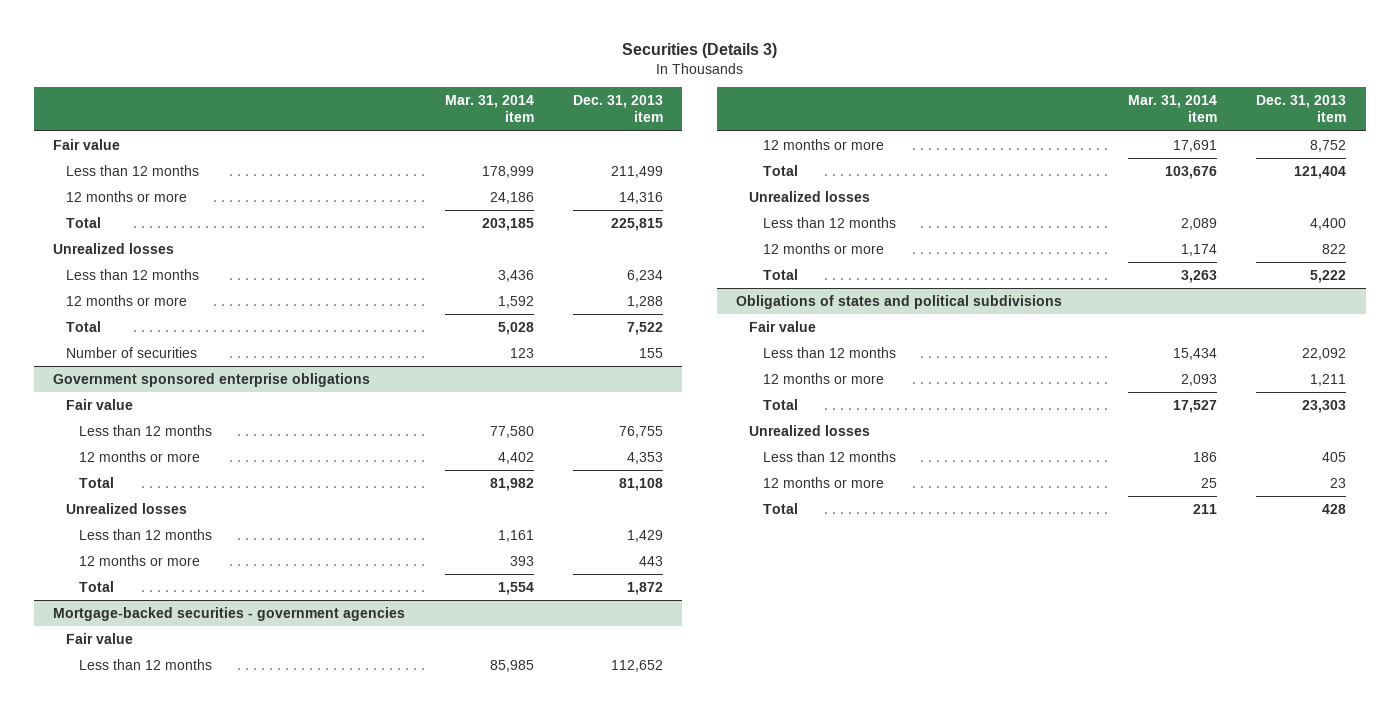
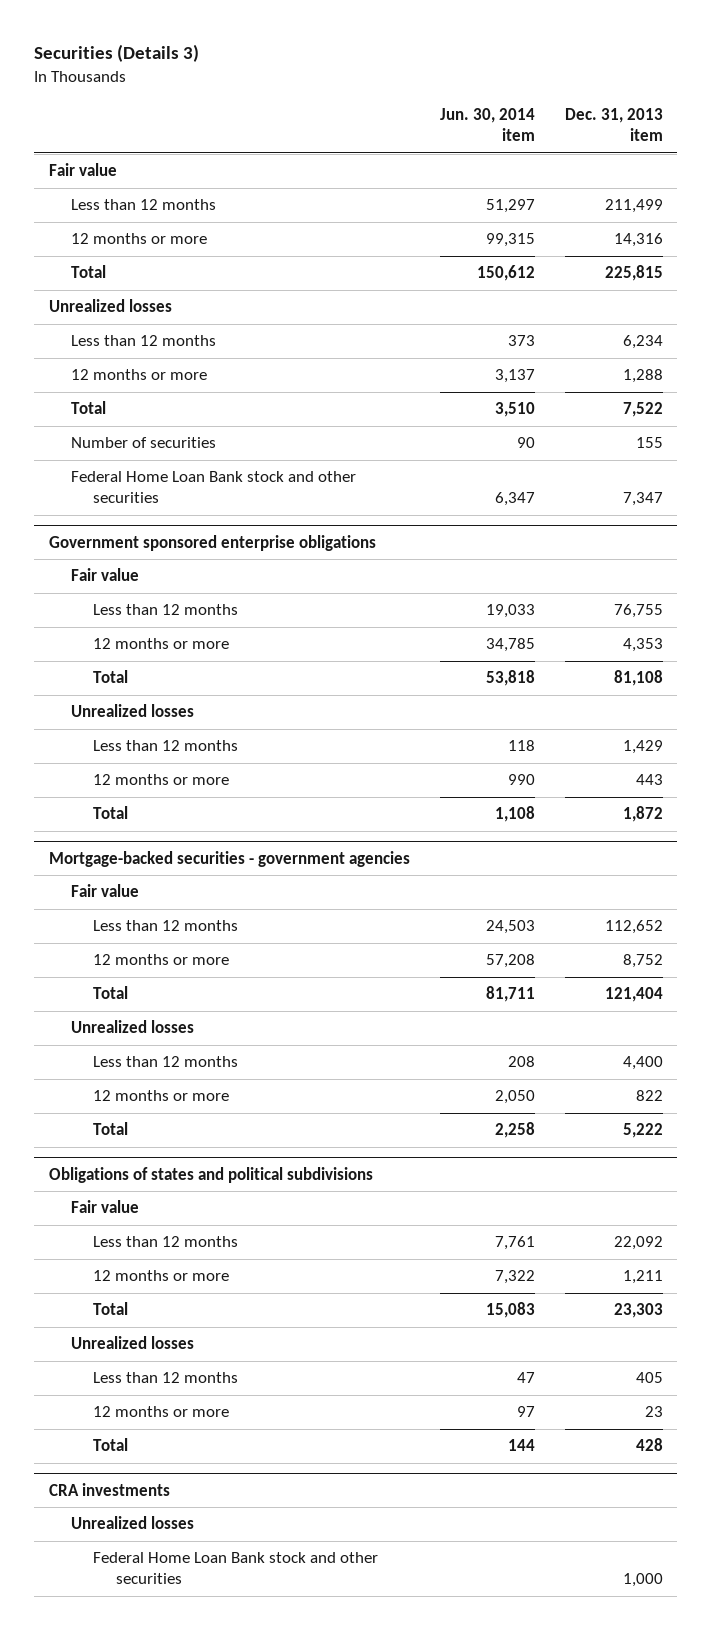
- | Mar. 31, 2014 item | Dec. 31, 2013 item
+ | Jun. 30, 2014 item | Dec. 31, 2013 item
+ Federal Home Loan Bank stock and other securities | 6,347 | 7,347
+ CRA investments
+ Unrealized losses
+ Federal Home Loan Bank stock and other securities | | 1,000

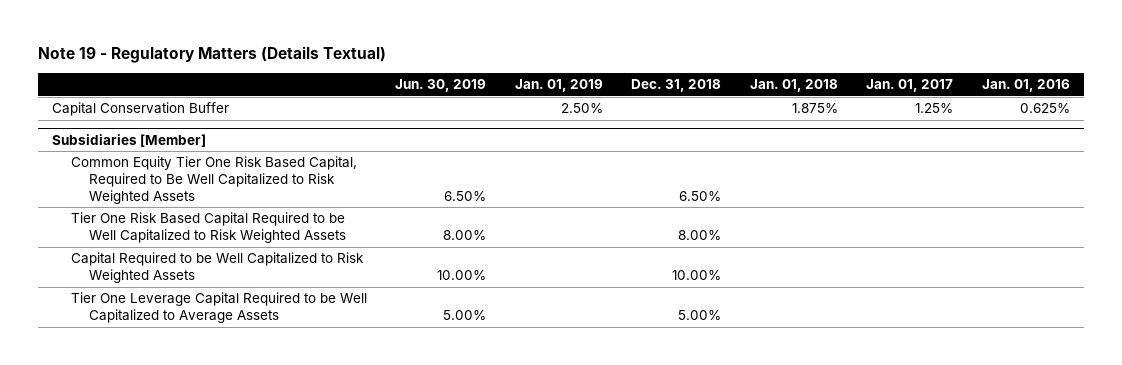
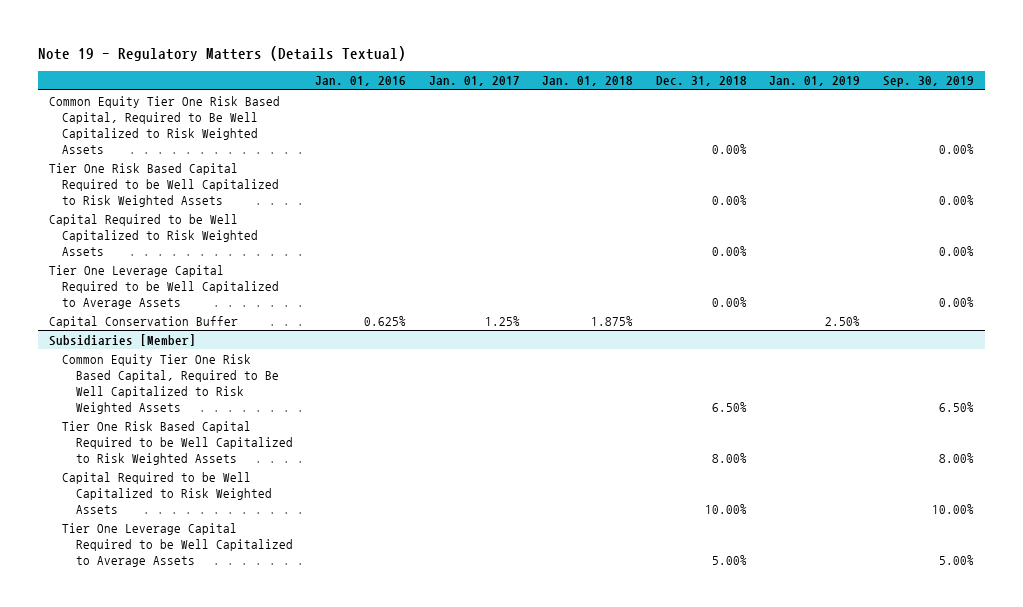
- | Jun. 30, 2019 | Jan. 01, 2019 | Dec. 31, 2018 | Jan. 01, 2018 | Jan. 01, 2017 | Jan. 01, 2016
+ | Jan. 01, 2016 | Jan. 01, 2017 | Jan. 01, 2018 | Dec. 31, 2018 | Jan. 01, 2019 | Sep. 30, 2019
+ Common Equity Tier One Risk Based Capital, Required to Be Well Capitalized to Risk Weighted Assets | | | | 0.00% | | 0.00%
+ Tier One Risk Based Capital Required to be Well Capitalized to Risk Weighted Assets | | | | 0.00% | | 0.00%
+ Capital Required to be Well Capitalized to Risk Weighted Assets | | | | 0.00% | | 0.00%
+ Tier One Leverage Capital Required to be Well Capitalized to Average Assets | | | | 0.00% | | 0.00%

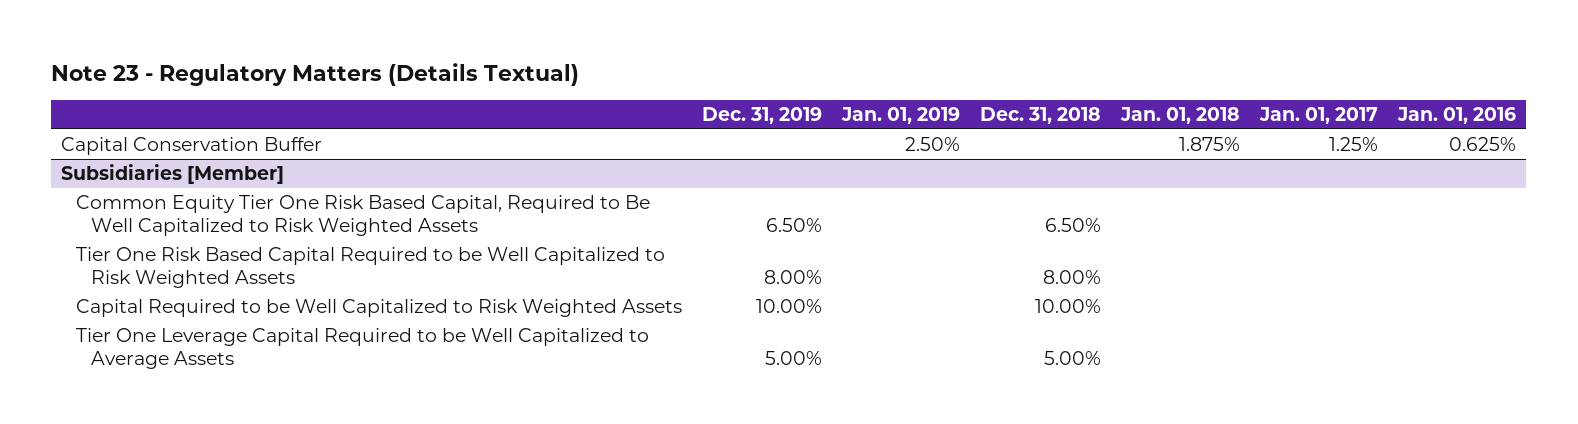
- Note 19 - Regulatory Matters (Details Textual)
+ Note 23 - Regulatory Matters (Details Textual)
- | Jan. 01, 2016 | Jan. 01, 2017 | Jan. 01, 2018 | Dec. 31, 2018 | Jan. 01, 2019 | Sep. 30, 2019
+ | Dec. 31, 2019 | Jan. 01, 2019 | Dec. 31, 2018 | Jan. 01, 2018 | Jan. 01, 2017 | Jan. 01, 2016
- Common Equity Tier One Risk Based Capital, Required to Be Well Capitalized to Risk Weighted Assets | | | | 0.00% | | 0.00%
- Tier One Risk Based Capital Required to be Well Capitalized to Risk Weighted Assets | | | | 0.00% | | 0.00%
- Capital Required to be Well Capitalized to Risk Weighted Assets | | | | 0.00% | | 0.00%
- Tier One Leverage Capital Required to be Well Capitalized to Average Assets | | | | 0.00% | | 0.00%

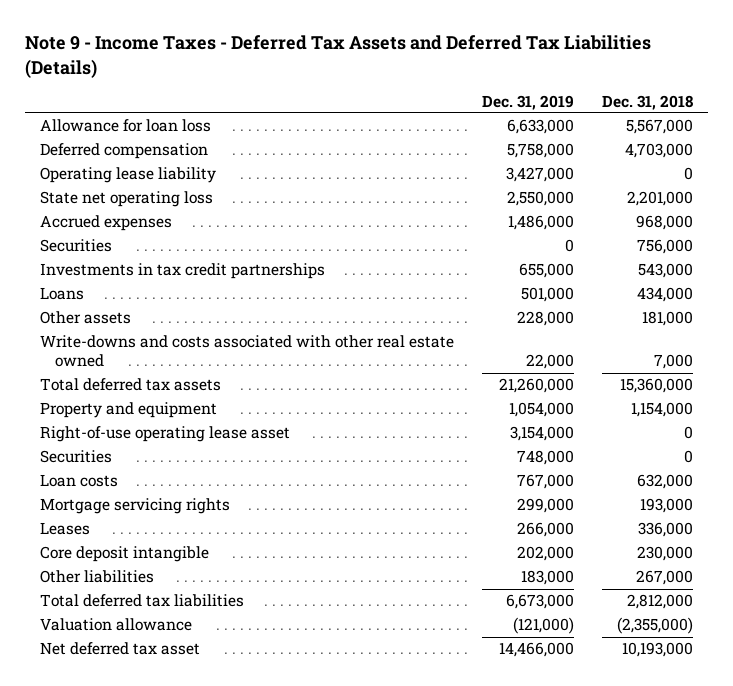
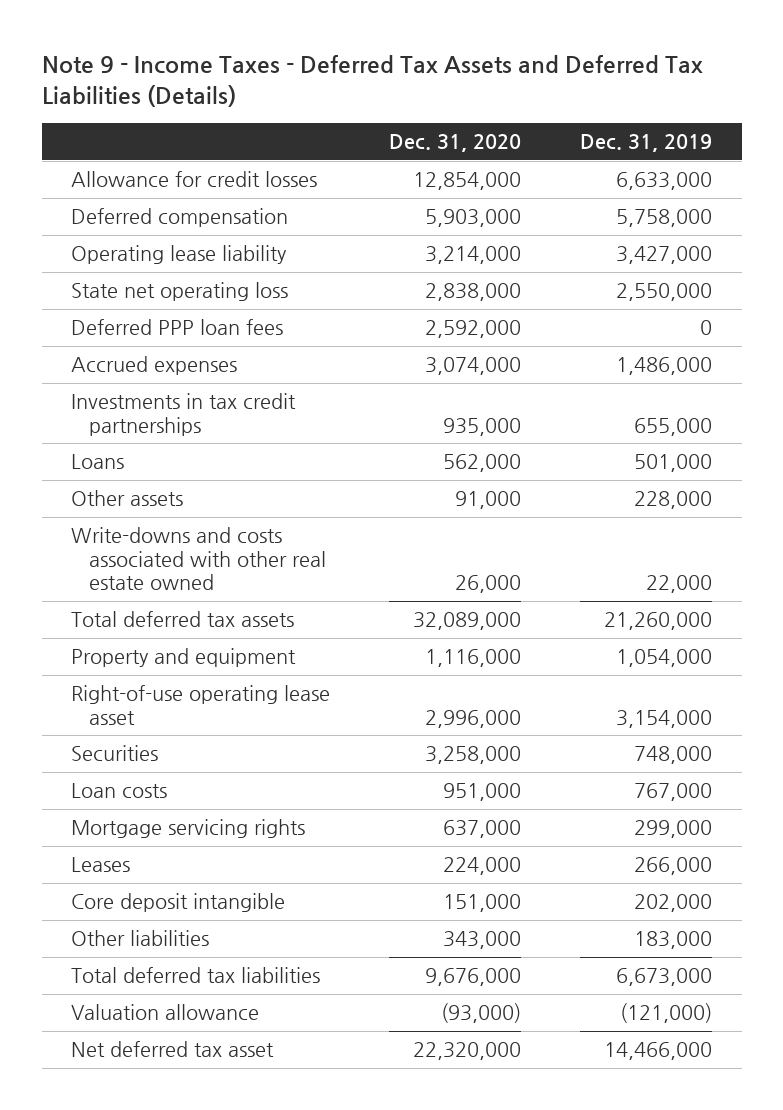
- | Dec. 31, 2019 | Dec. 31, 2018
+ | Dec. 31, 2020 | Dec. 31, 2019
- Allowance for loan loss | 6,633,000 | 5,567,000
+ Allowance for credit losses | 12,854,000 | 6,633,000
+ Deferred PPP loan fees | 2,592,000 | 0
- Securities | 0 | 756,000

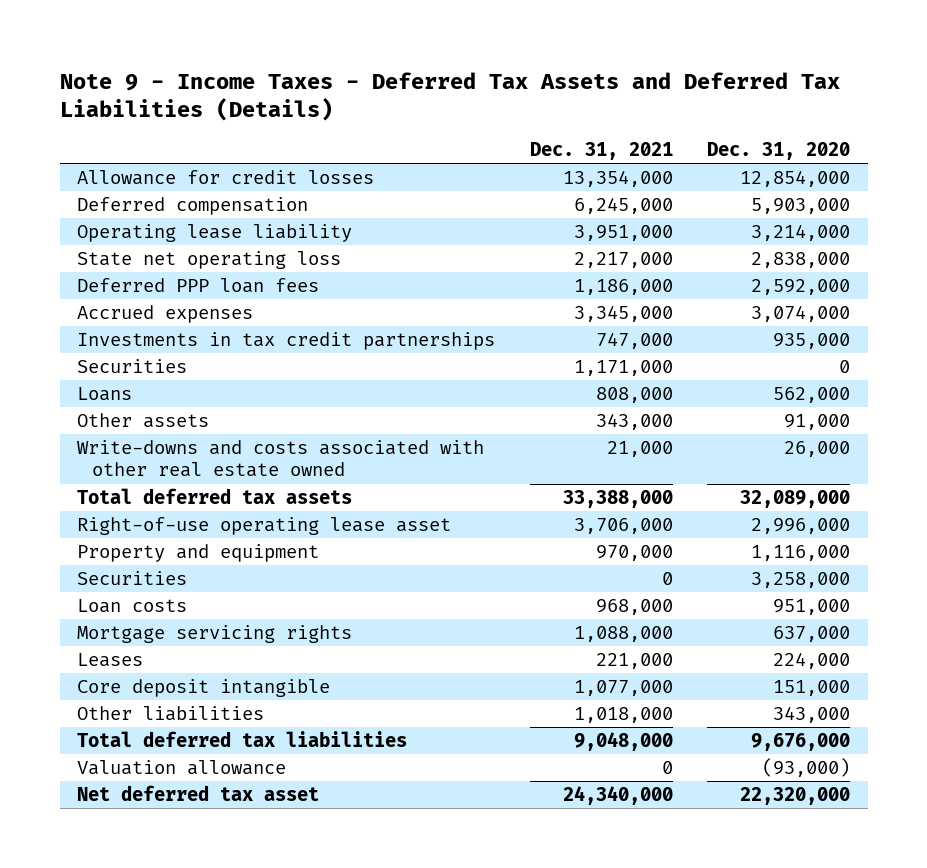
- | Dec. 31, 2020 | Dec. 31, 2019
+ | Dec. 31, 2021 | Dec. 31, 2020
+ Securities | 1,171,000 | 0
moved down: Property and equipment | 970,000 | 1,116,000

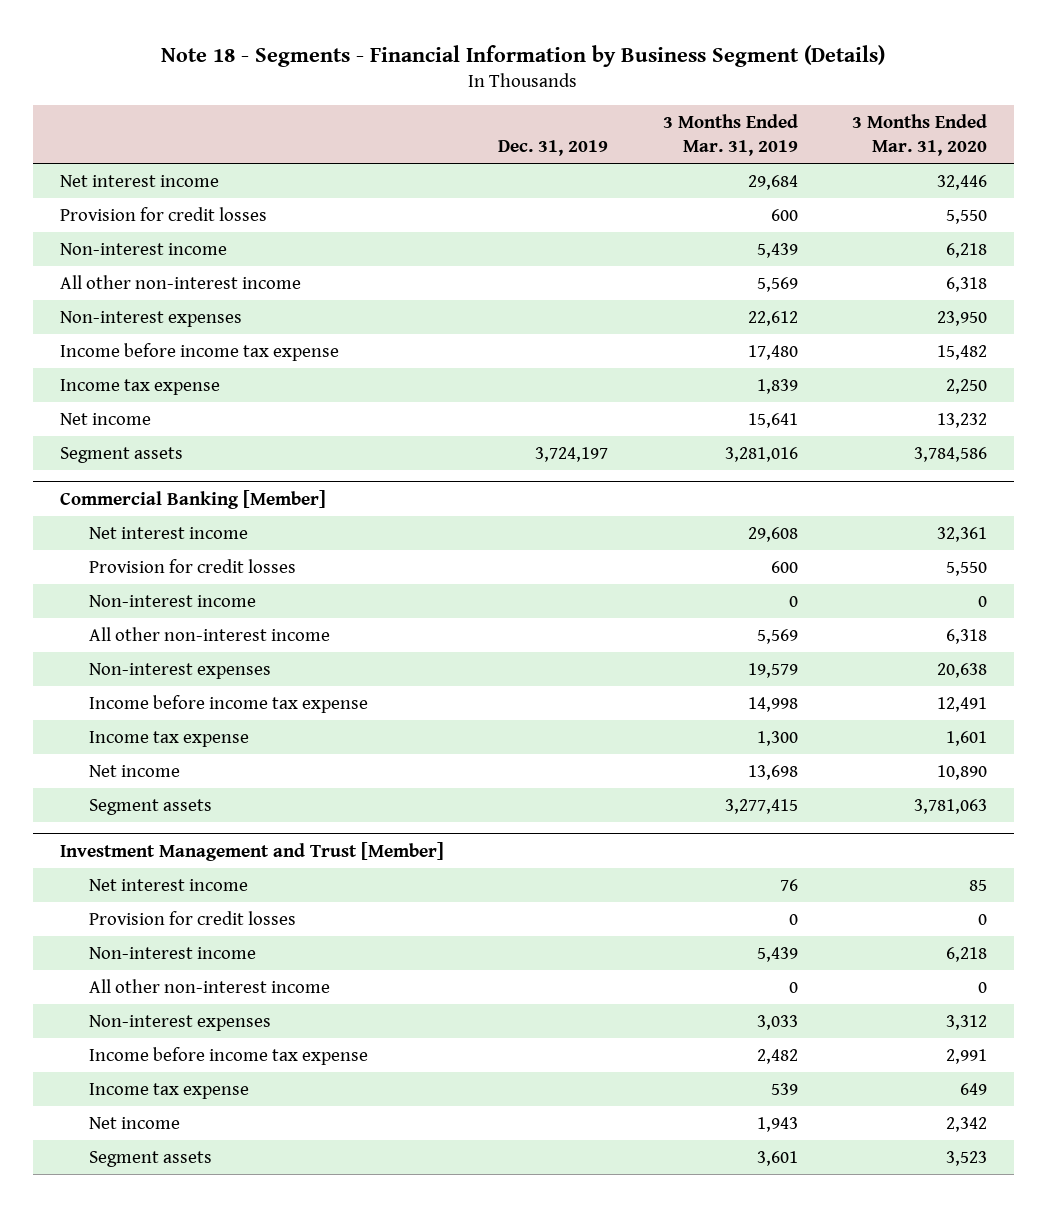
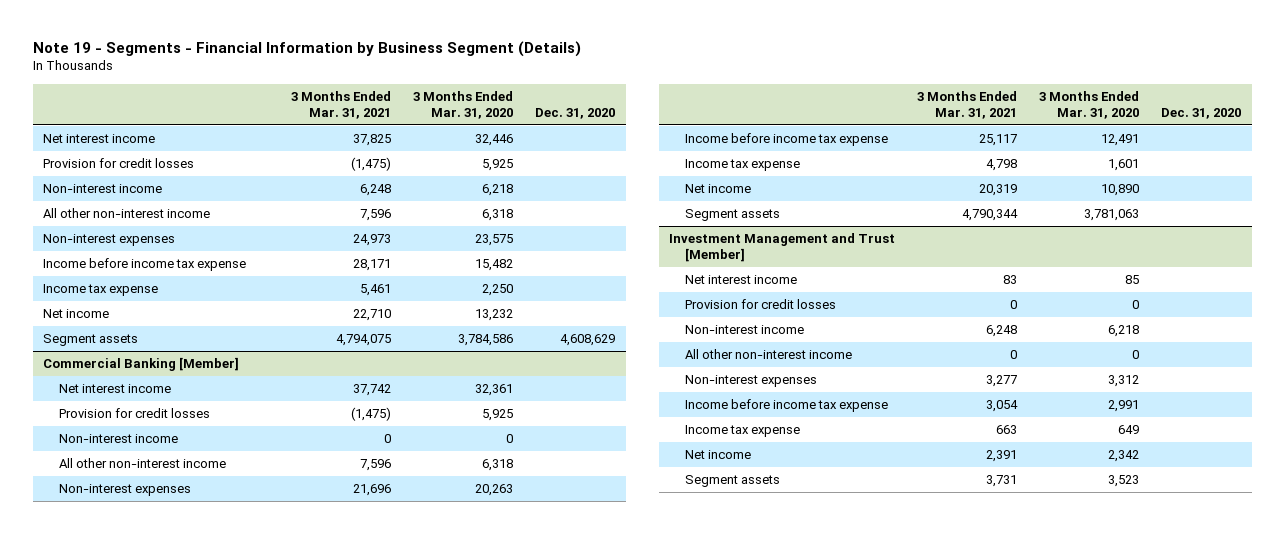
- Note 18 - Segments - Financial Information by Business Segment (Details)
+ Note 19 - Segments - Financial Information by Business Segment (Details)
- | Dec. 31, 2019 | 3 Months Ended Mar. 31, 2019 | 3 Months Ended Mar. 31, 2020
+ | 3 Months Ended Mar. 31, 2021 | 3 Months Ended Mar. 31, 2020 | Dec. 31, 2020
- Provision for credit losses | | 600 | 5,550
+ Provision for credit losses | (1,475) | 5,925 |
- Non-interest expenses | | 22,612 | 23,950
+ Non-interest expenses | 24,973 | 23,575 |
@ Commercial Banking [Member]
- Provision for credit losses | | 600 | 5,550
+ Provision for credit losses | (1,475) | 5,925 |
- Non-interest expenses | | 19,579 | 20,638
+ Non-interest expenses | 21,696 | 20,263 |

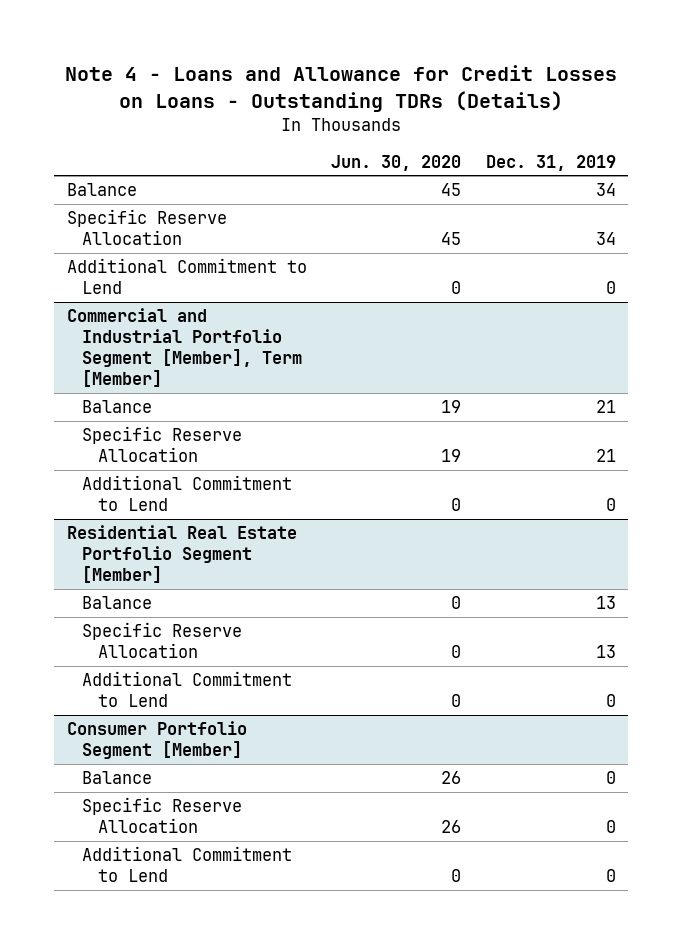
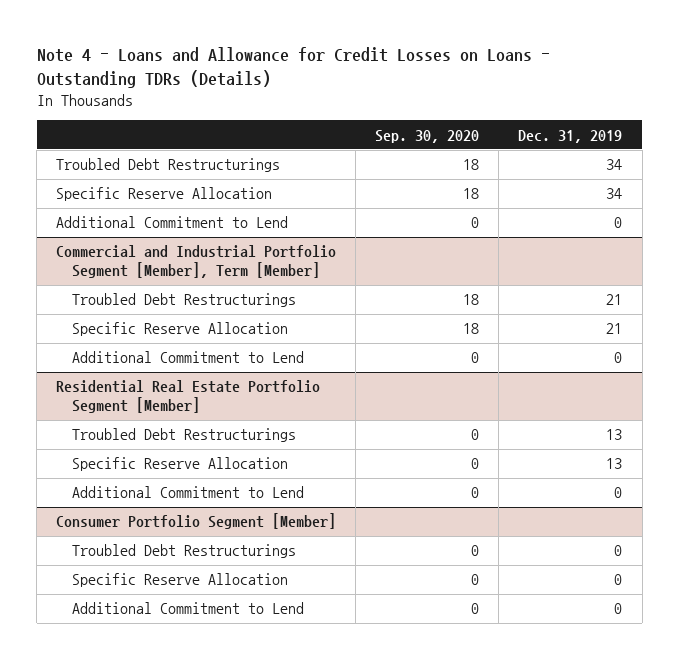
- | Jun. 30, 2020 | Dec. 31, 2019
+ | Sep. 30, 2020 | Dec. 31, 2019
- Balance | 45 | 34
+ Troubled Debt Restructurings | 18 | 34
@ Commercial and Industrial Portfolio Segment [Member], Term [Member]
- Balance | 19 | 21
+ Troubled Debt Restructurings | 18 | 21
@ Residential Real Estate Portfolio Segment [Member]
- Balance | 0 | 13
+ Troubled Debt Restructurings | 0 | 13
@ Consumer Portfolio Segment [Member]
- Balance | 26 | 0
+ Troubled Debt Restructurings | 0 | 0

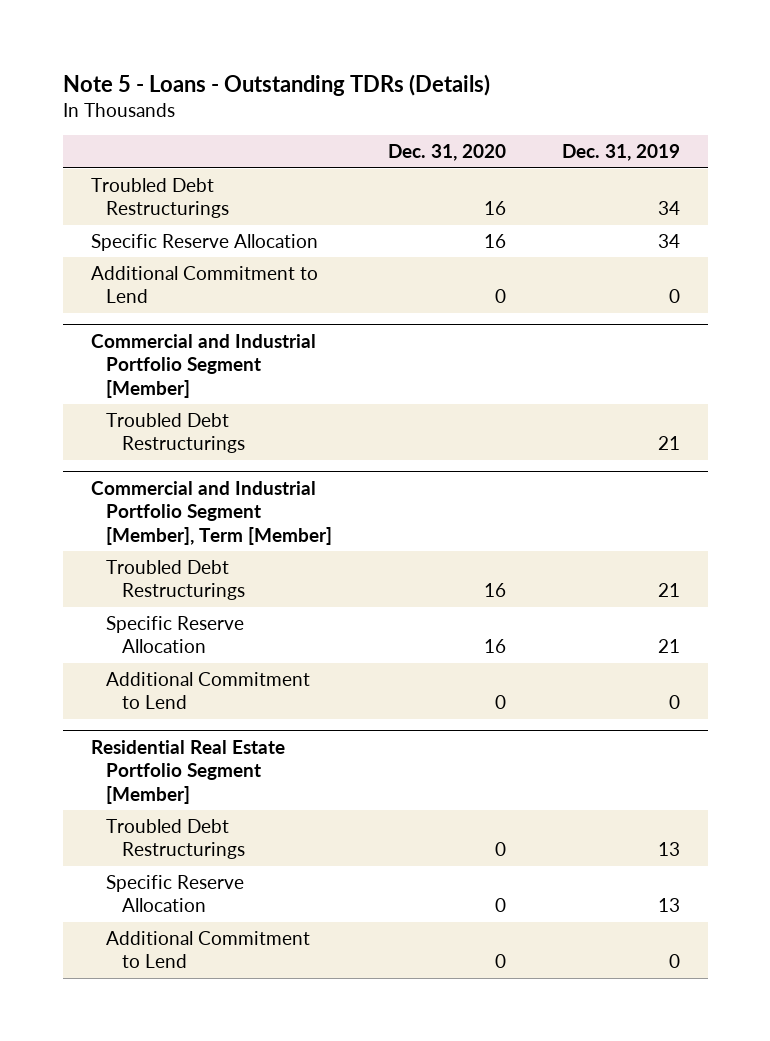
- Note 4 - Loans and Allowance for Credit Losses on Loans - Outstanding TDRs (Details)
+ Note 5 - Loans - Outstanding TDRs (Details)
- | Sep. 30, 2020 | Dec. 31, 2019
+ | Dec. 31, 2020 | Dec. 31, 2019
+ Commercial and Industrial Portfolio Segment [Member]
+ Troubled Debt Restructurings | | 21
- Consumer Portfolio Segment [Member]
- Troubled Debt Restructurings | 0 | 0
- Specific Reserve Allocation | 0 | 0
- Additional Commitment to Lend | 0 | 0

